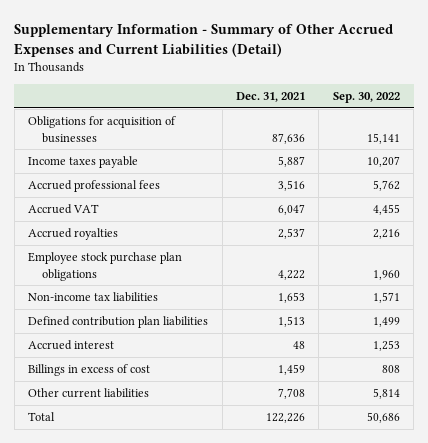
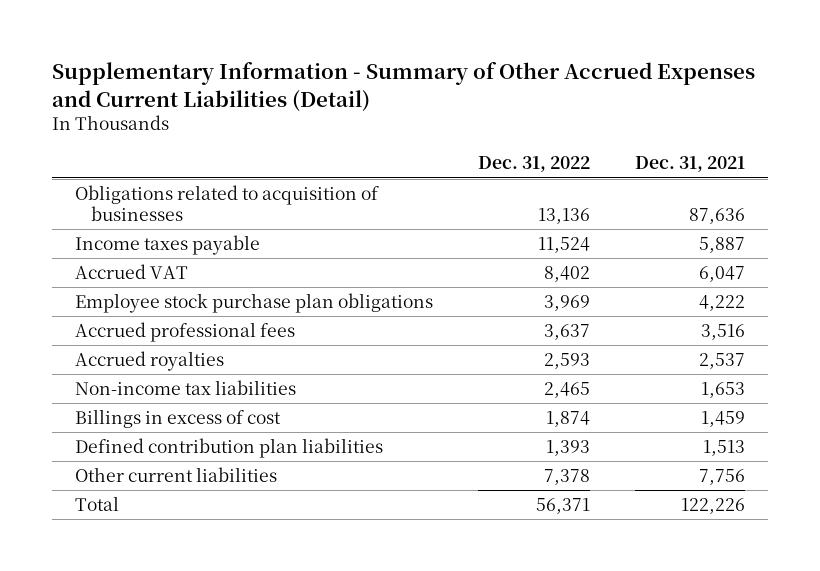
- | Dec. 31, 2021 | Sep. 30, 2022
+ | Dec. 31, 2022 | Dec. 31, 2021
- Obligations for acquisition of businesses | 87,636 | 15,141
+ Obligations related to acquisition of businesses | 13,136 | 87,636
moved down: Accrued professional fees | 3,637 | 3,516
moved down: Accrued royalties | 2,593 | 2,537
- Accrued interest | 48 | 1,253
- Other current liabilities | 7,708 | 5,814
moved down: Defined contribution plan liabilities | 1,393 | 1,513
+ Other current liabilities | 7,378 | 7,756

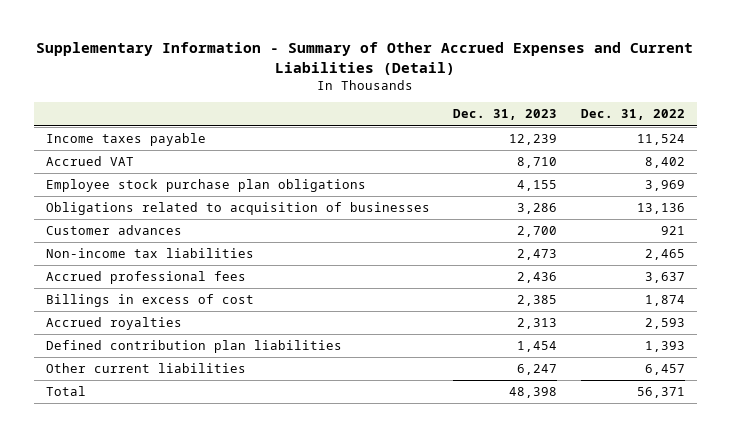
- | Dec. 31, 2022 | Dec. 31, 2021
+ | Dec. 31, 2023 | Dec. 31, 2022
moved down: Obligations related to acquisition of businesses | 3,286 | 13,136
+ Customer advances | 2,700 | 921
moved down: Accrued professional fees | 2,436 | 3,637
moved down: Accrued royalties | 2,313 | 2,593
- Other current liabilities | 7,378 | 7,756
+ Other current liabilities | 6,247 | 6,457

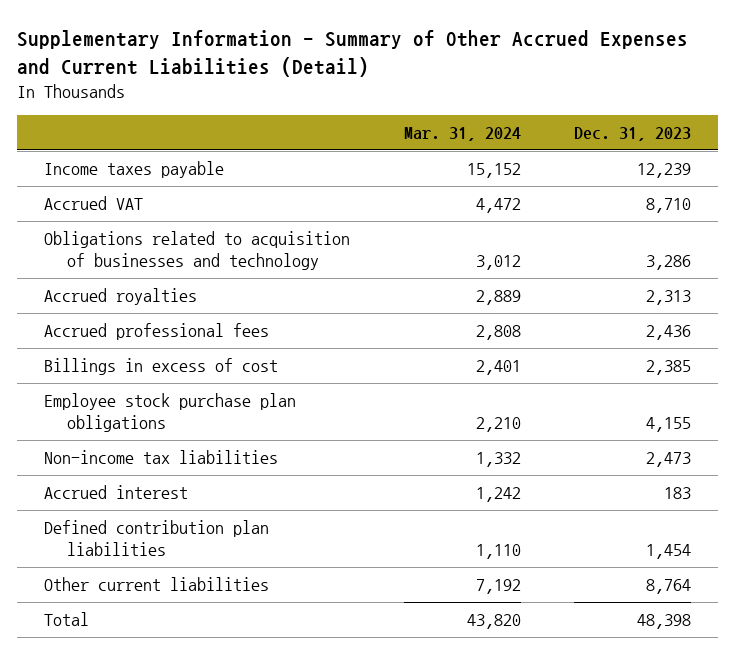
- | Dec. 31, 2023 | Dec. 31, 2022
+ | Mar. 31, 2024 | Dec. 31, 2023
- Obligations related to acquisition of businesses | 3,286 | 13,136
- Customer advances | 2,700 | 921
+ Obligations related to acquisition of businesses and technology | 3,012 | 3,286
moved up: Accrued royalties | 2,889 | 2,313
moved down: Employee stock purchase plan obligations | 2,210 | 4,155
moved down: Non-income tax liabilities | 1,332 | 2,473
+ Accrued interest | 1,242 | 183
- Other current liabilities | 6,247 | 6,457
+ Other current liabilities | 7,192 | 8,764

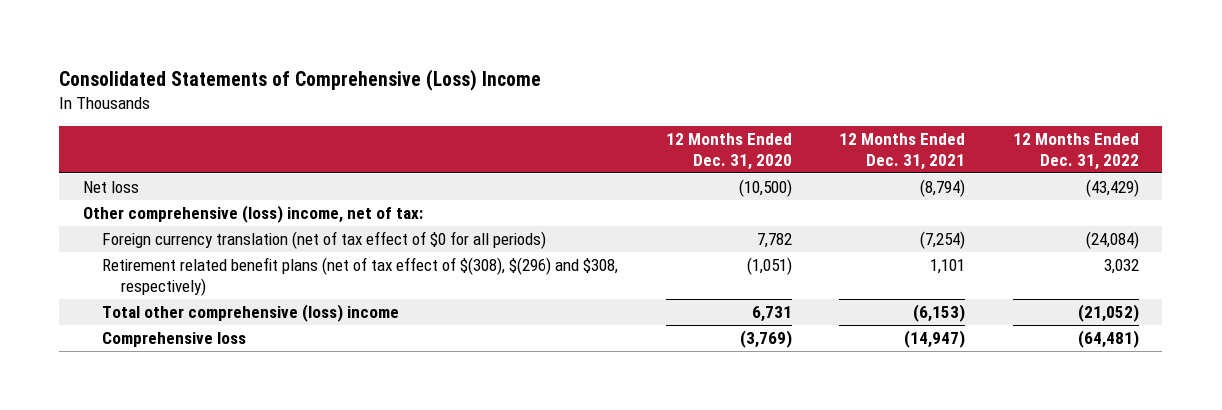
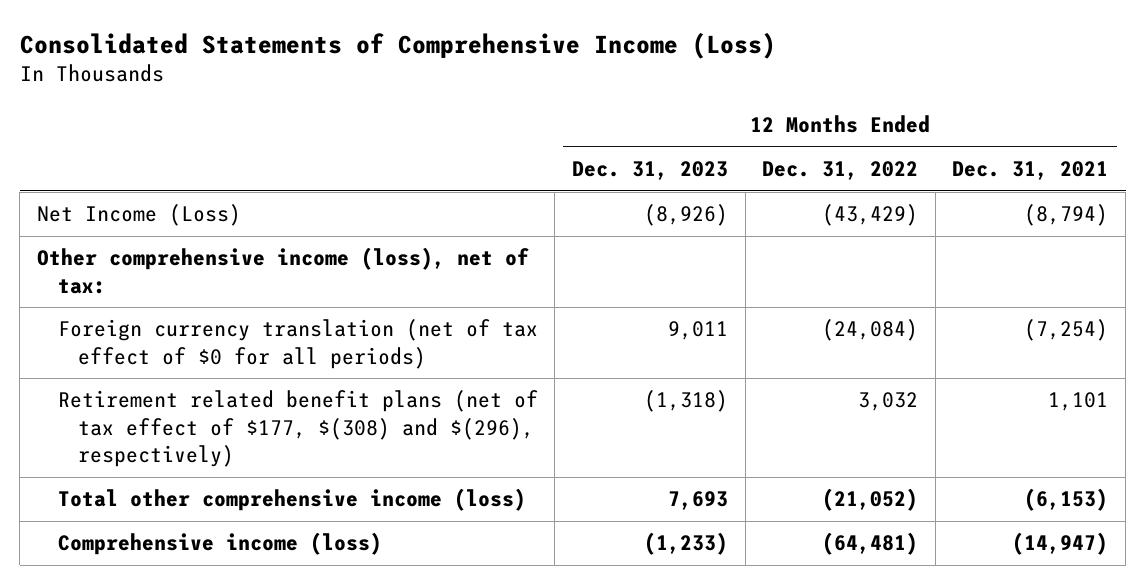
- Consolidated Statements of Comprehensive (Loss) Income
+ Consolidated Statements of Comprehensive Income (Loss)
- | 12 Months Ended Dec. 31, 2020 | 12 Months Ended Dec. 31, 2021 | 12 Months Ended Dec. 31, 2022
+ | 12 Months Ended Dec. 31, 2023 | 12 Months Ended Dec. 31, 2022 | 12 Months Ended Dec. 31, 2021
- Net loss | (10,500) | (8,794) | (43,429)
- Other comprehensive (loss) income, net of tax:
+ Net Income (Loss) | (8,926) | (43,429) | (8,794)
+ Other comprehensive income (loss), net of tax:
- Retirement related benefit plans (net of tax effect of $(308), $(296) and $308, respectively) | (1,051) | 1,101 | 3,032
- Total other comprehensive (loss) income | 6,731 | (6,153) | (21,052)
- Comprehensive loss | (3,769) | (14,947) | (64,481)
+ Retirement related benefit plans (net of tax effect of $177, $(308) and $(296), respectively) | (1,318) | 3,032 | 1,101
+ Total other comprehensive income (loss) | 7,693 | (21,052) | (6,153)
+ Comprehensive income (loss) | (1,233) | (64,481) | (14,947)

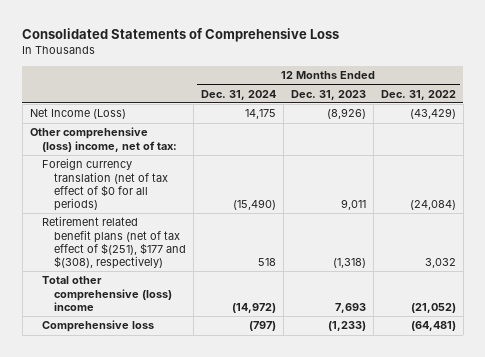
- Consolidated Statements of Comprehensive Income (Loss)
+ Consolidated Statements of Comprehensive Loss
- | 12 Months Ended Dec. 31, 2023 | 12 Months Ended Dec. 31, 2022 | 12 Months Ended Dec. 31, 2021
+ | 12 Months Ended Dec. 31, 2024 | 12 Months Ended Dec. 31, 2023 | 12 Months Ended Dec. 31, 2022
- Other comprehensive income (loss), net of tax:
+ Other comprehensive (loss) income, net of tax:
- Retirement related benefit plans (net of tax effect of $177, $(308) and $(296), respectively) | (1,318) | 3,032 | 1,101
- Total other comprehensive income (loss) | 7,693 | (21,052) | (6,153)
- Comprehensive income (loss) | (1,233) | (64,481) | (14,947)
+ Retirement related benefit plans (net of tax effect of $(251), $177 and $(308), respectively) | 518 | (1,318) | 3,032
+ Total other comprehensive (loss) income | (14,972) | 7,693 | (21,052)
+ Comprehensive loss | (797) | (1,233) | (64,481)

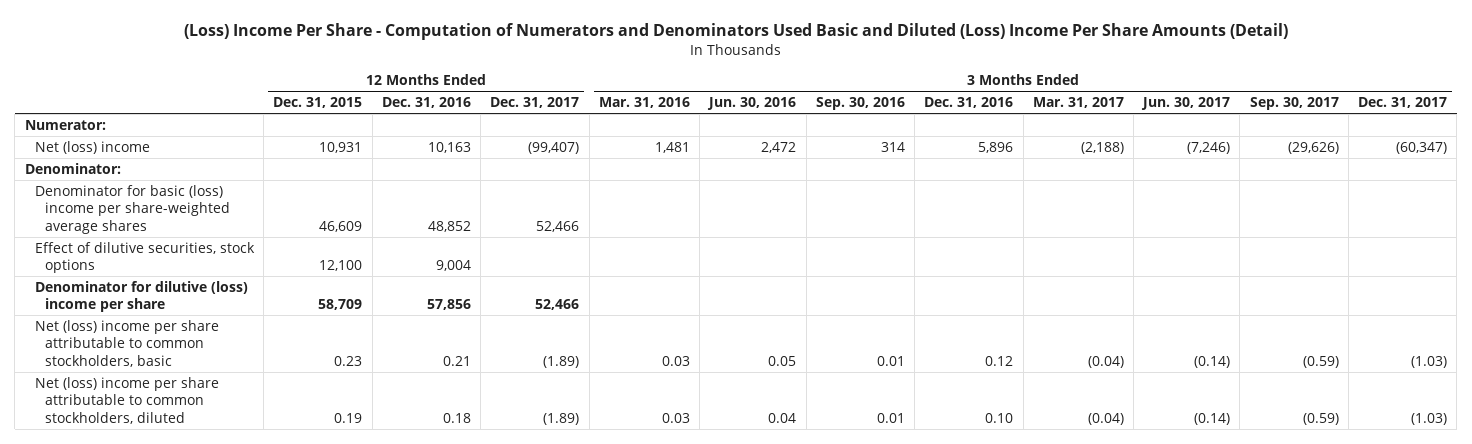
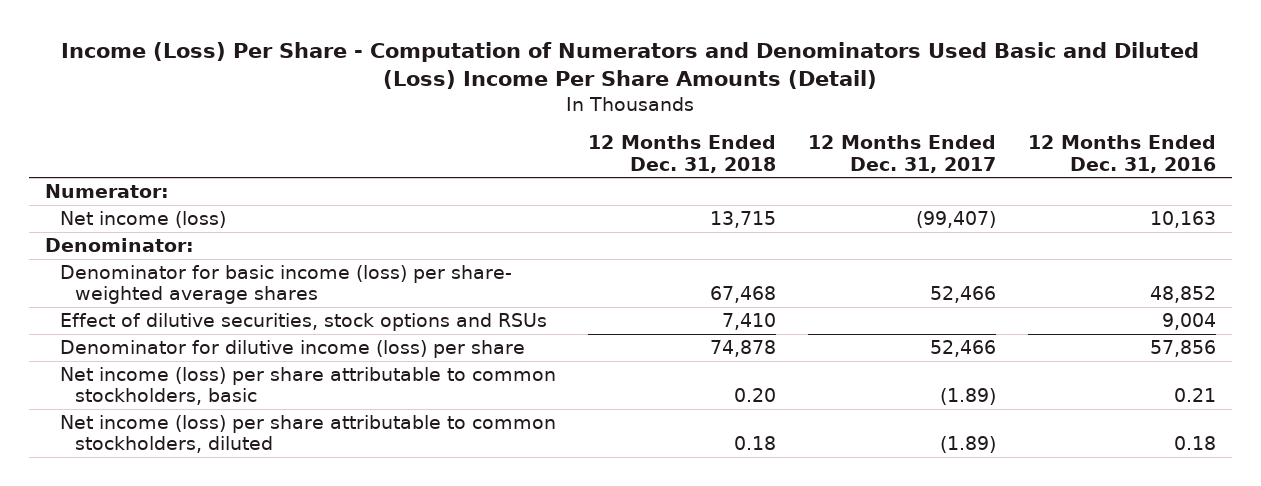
- (Loss) Income Per Share - Computation of Numerators and Denominators Used Basic and Diluted (Loss) Income Per Share Amounts (Detail)
+ Income (Loss) Per Share - Computation of Numerators and Denominators Used Basic and Diluted (Loss) Income Per Share Amounts (Detail)
- | 12 Months Ended Dec. 31, 2015 | 12 Months Ended Dec. 31, 2016 | 12 Months Ended Dec. 31, 2017 | 3 Months Ended Mar. 31, 2016 | 3 Months Ended Jun. 30, 2016 | 3 Months Ended Sep. 30, 2016 | 3 Months Ended Dec. 31, 2016 | 3 Months Ended Mar. 31, 2017 | 3 Months Ended Jun. 30, 2017 | 3 Months Ended Sep. 30, 2017 | 3 Months Ended Dec. 31, 2017
+ | 12 Months Ended Dec. 31, 2018 | 12 Months Ended Dec. 31, 2017 | 12 Months Ended Dec. 31, 2016
- Net (loss) income | 10,931 | 10,163 | (99,407) | 1,481 | 2,472 | 314 | 5,896 | (2,188) | (7,246) | (29,626) | (60,347)
+ Net income (loss) | 13,715 | (99,407) | 10,163
- Denominator for basic (loss) income per share-weighted average shares | 46,609 | 48,852 | 52,466 | | | | | | | |
- Effect of dilutive securities, stock options | 12,100 | 9,004 | | | | | | | | |
- Denominator for dilutive (loss) income per share | 58,709 | 57,856 | 52,466 | | | | | | | |
- Net (loss) income per share attributable to common stockholders, basic | 0.23 | 0.21 | (1.89) | 0.03 | 0.05 | 0.01 | 0.12 | (0.04) | (0.14) | (0.59) | (1.03)
- Net (loss) income per share attributable to common stockholders, diluted | 0.19 | 0.18 | (1.89) | 0.03 | 0.04 | 0.01 | 0.10 | (0.04) | (0.14) | (0.59) | (1.03)
+ Denominator for basic income (loss) per share- weighted average shares | 67,468 | 52,466 | 48,852
+ Effect of dilutive securities, stock options and RSUs | 7,410 | | 9,004
+ Denominator for dilutive income (loss) per share | 74,878 | 52,466 | 57,856
+ Net income (loss) per share attributable to common stockholders, basic | 0.20 | (1.89) | 0.21
+ Net income (loss) per share attributable to common stockholders, diluted | 0.18 | (1.89) | 0.18

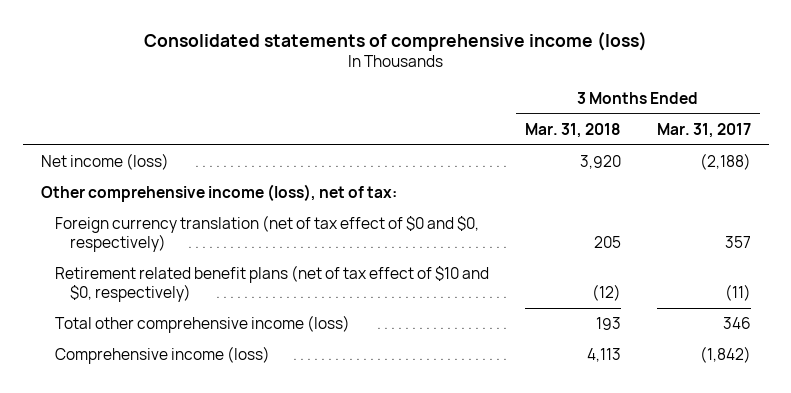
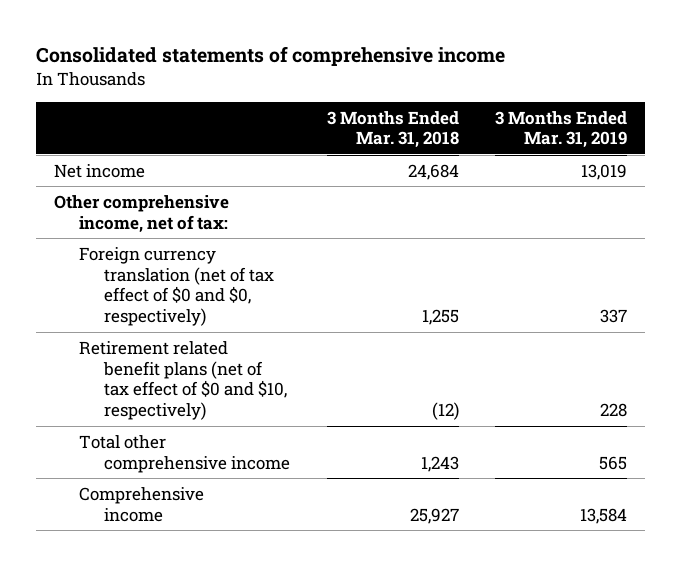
- Consolidated statements of comprehensive income (loss)
+ Consolidated statements of comprehensive income
- | 3 Months Ended Mar. 31, 2018 | 3 Months Ended Mar. 31, 2017
+ | 3 Months Ended Mar. 31, 2018 | 3 Months Ended Mar. 31, 2019
- Net income (loss) | 3,920 | (2,188)
- Other comprehensive income (loss), net of tax:
- Foreign currency translation (net of tax effect of $0 and $0, respectively) | 205 | 357
- Retirement related benefit plans (net of tax effect of $10 and $0, respectively) | (12) | (11)
- Total other comprehensive income (loss) | 193 | 346
- Comprehensive income (loss) | 4,113 | (1,842)
+ Net income | 24,684 | 13,019
+ Other comprehensive income, net of tax:
+ Foreign currency translation (net of tax effect of $0 and $0, respectively) | 1,255 | 337
+ Retirement related benefit plans (net of tax effect of $0 and $10, respectively) | (12) | 228
+ Total other comprehensive income | 1,243 | 565
+ Comprehensive income | 25,927 | 13,584

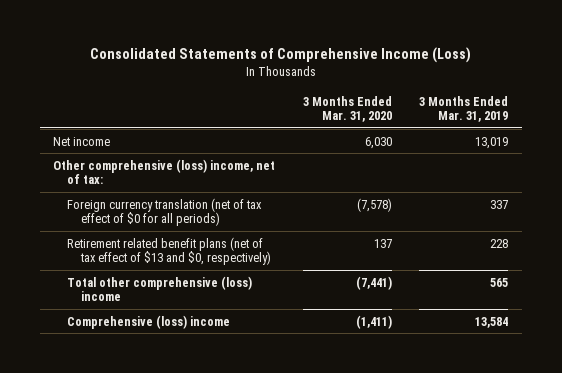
- Consolidated statements of comprehensive income
+ Consolidated Statements of Comprehensive Income (Loss)
- | 3 Months Ended Mar. 31, 2018 | 3 Months Ended Mar. 31, 2019
+ | 3 Months Ended Mar. 31, 2020 | 3 Months Ended Mar. 31, 2019
- Other comprehensive income, net of tax:
- Foreign currency translation (net of tax effect of $0 and $0, respectively) | 1,255 | 337
- Retirement related benefit plans (net of tax effect of $0 and $10, respectively) | (12) | 228
- Total other comprehensive income | 1,243 | 565
- Comprehensive income | 25,927 | 13,584
+ Other comprehensive (loss) income, net of tax:
+ Foreign currency translation (net of tax effect of $0 for all periods) | (7,578) | 337
+ Retirement related benefit plans (net of tax effect of $13 and $0, respectively) | 137 | 228
+ Total other comprehensive (loss) income | (7,441) | 565
+ Comprehensive (loss) income | (1,411) | 13,584

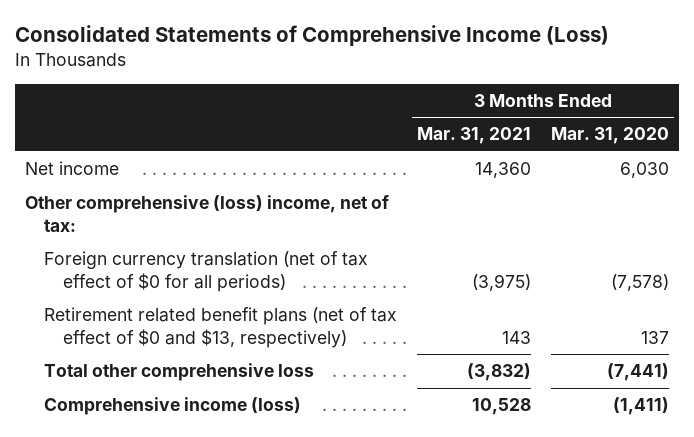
- | 3 Months Ended Mar. 31, 2020 | 3 Months Ended Mar. 31, 2019
+ | 3 Months Ended Mar. 31, 2021 | 3 Months Ended Mar. 31, 2020
- Retirement related benefit plans (net of tax effect of $13 and $0, respectively) | 137 | 228
- Total other comprehensive (loss) income | (7,441) | 565
- Comprehensive (loss) income | (1,411) | 13,584
+ Retirement related benefit plans (net of tax effect of $0 and $13, respectively) | 143 | 137
+ Total other comprehensive loss | (3,832) | (7,441)
+ Comprehensive income (loss) | 10,528 | (1,411)

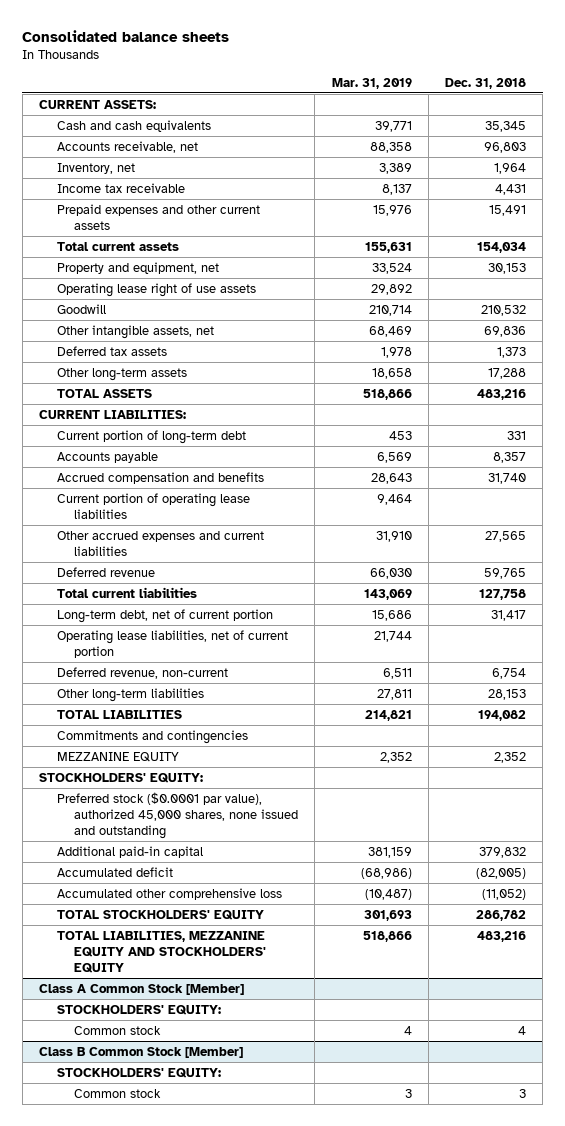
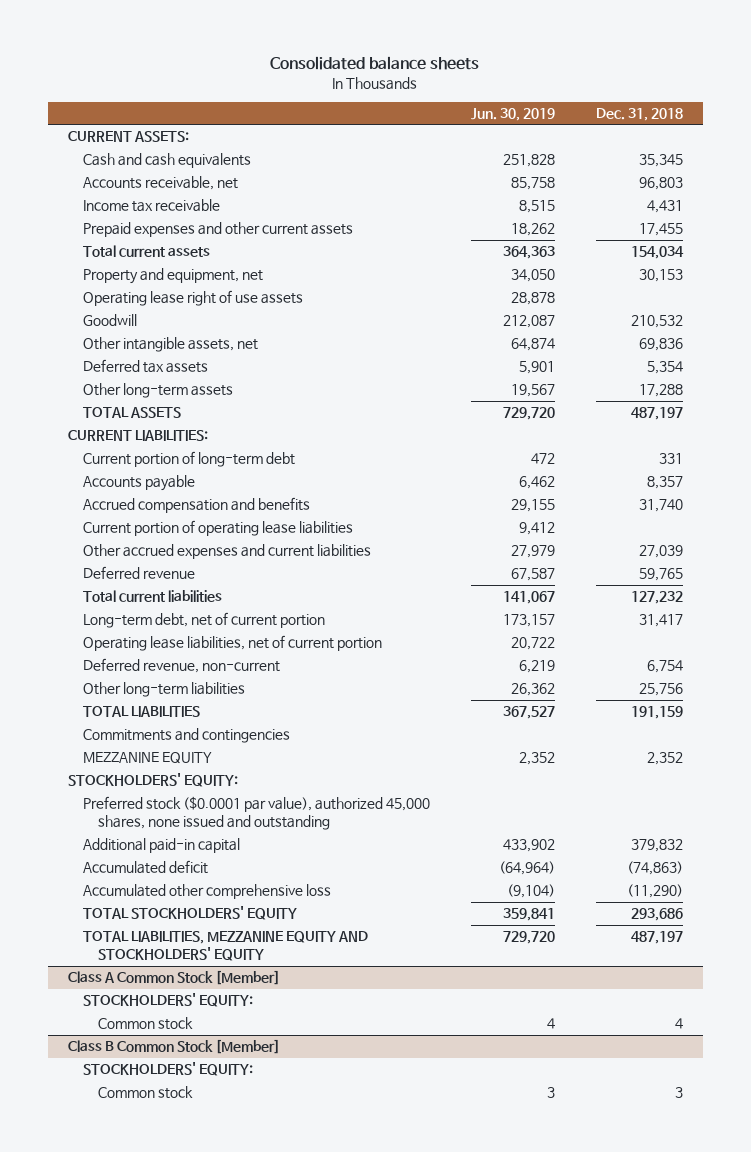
- | Mar. 31, 2019 | Dec. 31, 2018
+ | Jun. 30, 2019 | Dec. 31, 2018
- Inventory, net | 3,389 | 1,964
- Prepaid expenses and other current assets | 15,976 | 15,491
+ Prepaid expenses and other current assets | 18,262 | 17,455
- Deferred tax assets | 1,978 | 1,373
+ Deferred tax assets | 5,901 | 5,354
- TOTAL ASSETS | 518,866 | 483,216
+ TOTAL ASSETS | 729,720 | 487,197
- Other accrued expenses and current liabilities | 31,910 | 27,565
+ Other accrued expenses and current liabilities | 27,979 | 27,039
- Total current liabilities | 143,069 | 127,758
+ Total current liabilities | 141,067 | 127,232
- Other long-term liabilities | 27,811 | 28,153
- TOTAL LIABILITIES | 214,821 | 194,082
+ Other long-term liabilities | 26,362 | 25,756
+ TOTAL LIABILITIES | 367,527 | 191,159
- Accumulated deficit | (68,986) | (82,005)
- Accumulated other comprehensive loss | (10,487) | (11,052)
- TOTAL STOCKHOLDERS' EQUITY | 301,693 | 286,782
- TOTAL LIABILITIES, MEZZANINE EQUITY AND STOCKHOLDERS' EQUITY | 518,866 | 483,216
+ Accumulated deficit | (64,964) | (74,863)
+ Accumulated other comprehensive loss | (9,104) | (11,290)
+ TOTAL STOCKHOLDERS' EQUITY | 359,841 | 293,686
+ TOTAL LIABILITIES, MEZZANINE EQUITY AND STOCKHOLDERS' EQUITY | 729,720 | 487,197

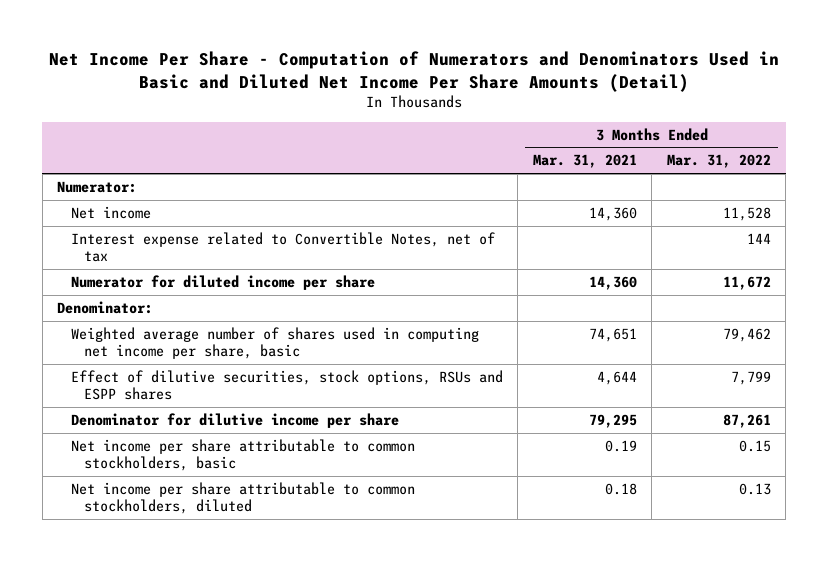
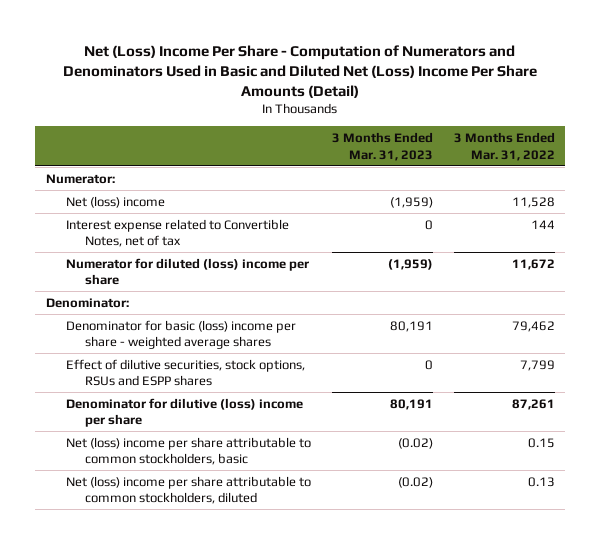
- Net Income Per Share - Computation of Numerators and Denominators Used in Basic and Diluted Net Income Per Share Amounts (Detail)
+ Net (Loss) Income Per Share - Computation of Numerators and Denominators Used in Basic and Diluted Net (Loss) Income Per Share Amounts (Detail)
- | 3 Months Ended Mar. 31, 2021 | 3 Months Ended Mar. 31, 2022
+ | 3 Months Ended Mar. 31, 2023 | 3 Months Ended Mar. 31, 2022
- Net income | 14,360 | 11,528
+ Net (loss) income | (1,959) | 11,528
- Numerator for diluted income per share | 14,360 | 11,672
+ Numerator for diluted (loss) income per share | (1,959) | 11,672
- Weighted average number of shares used in computing net income per share, basic | 74,651 | 79,462
+ Denominator for basic (loss) income per share - weighted average shares | 80,191 | 79,462
- Denominator for dilutive income per share | 79,295 | 87,261
- Net income per share attributable to common stockholders, basic | 0.19 | 0.15
- Net income per share attributable to common stockholders, diluted | 0.18 | 0.13
+ Denominator for dilutive (loss) income per share | 80,191 | 87,261
+ Net (loss) income per share attributable to common stockholders, basic | (0.02) | 0.15
+ Net (loss) income per share attributable to common stockholders, diluted | (0.02) | 0.13

